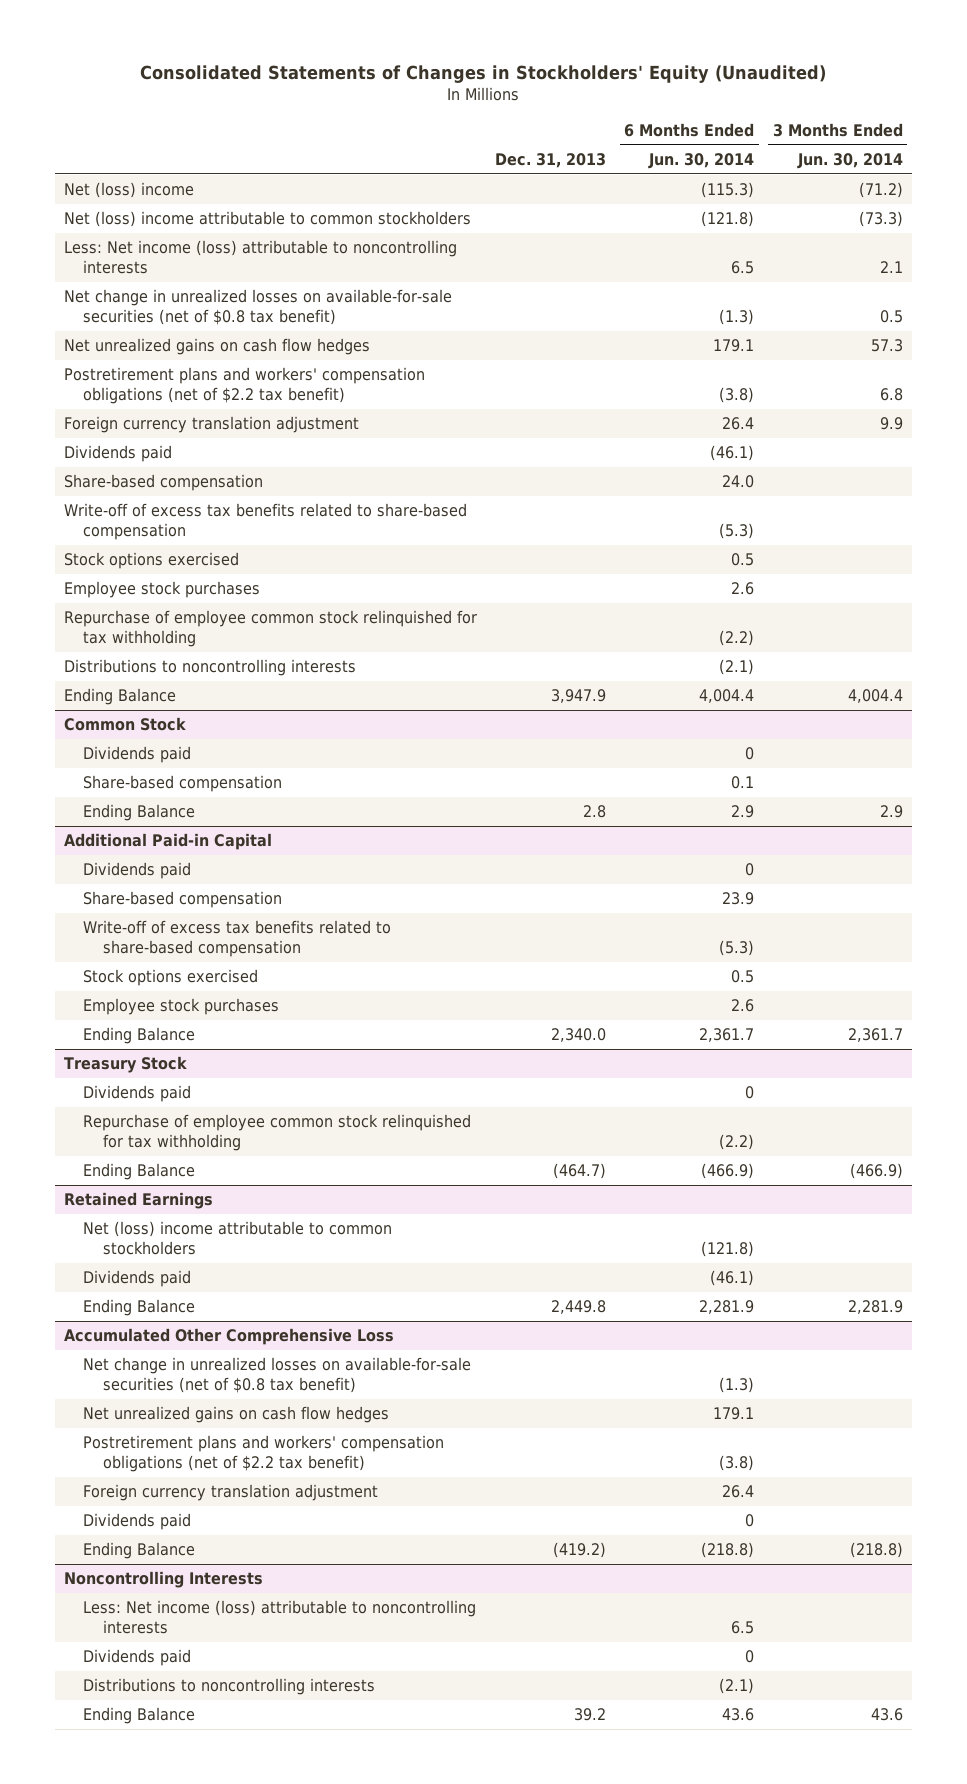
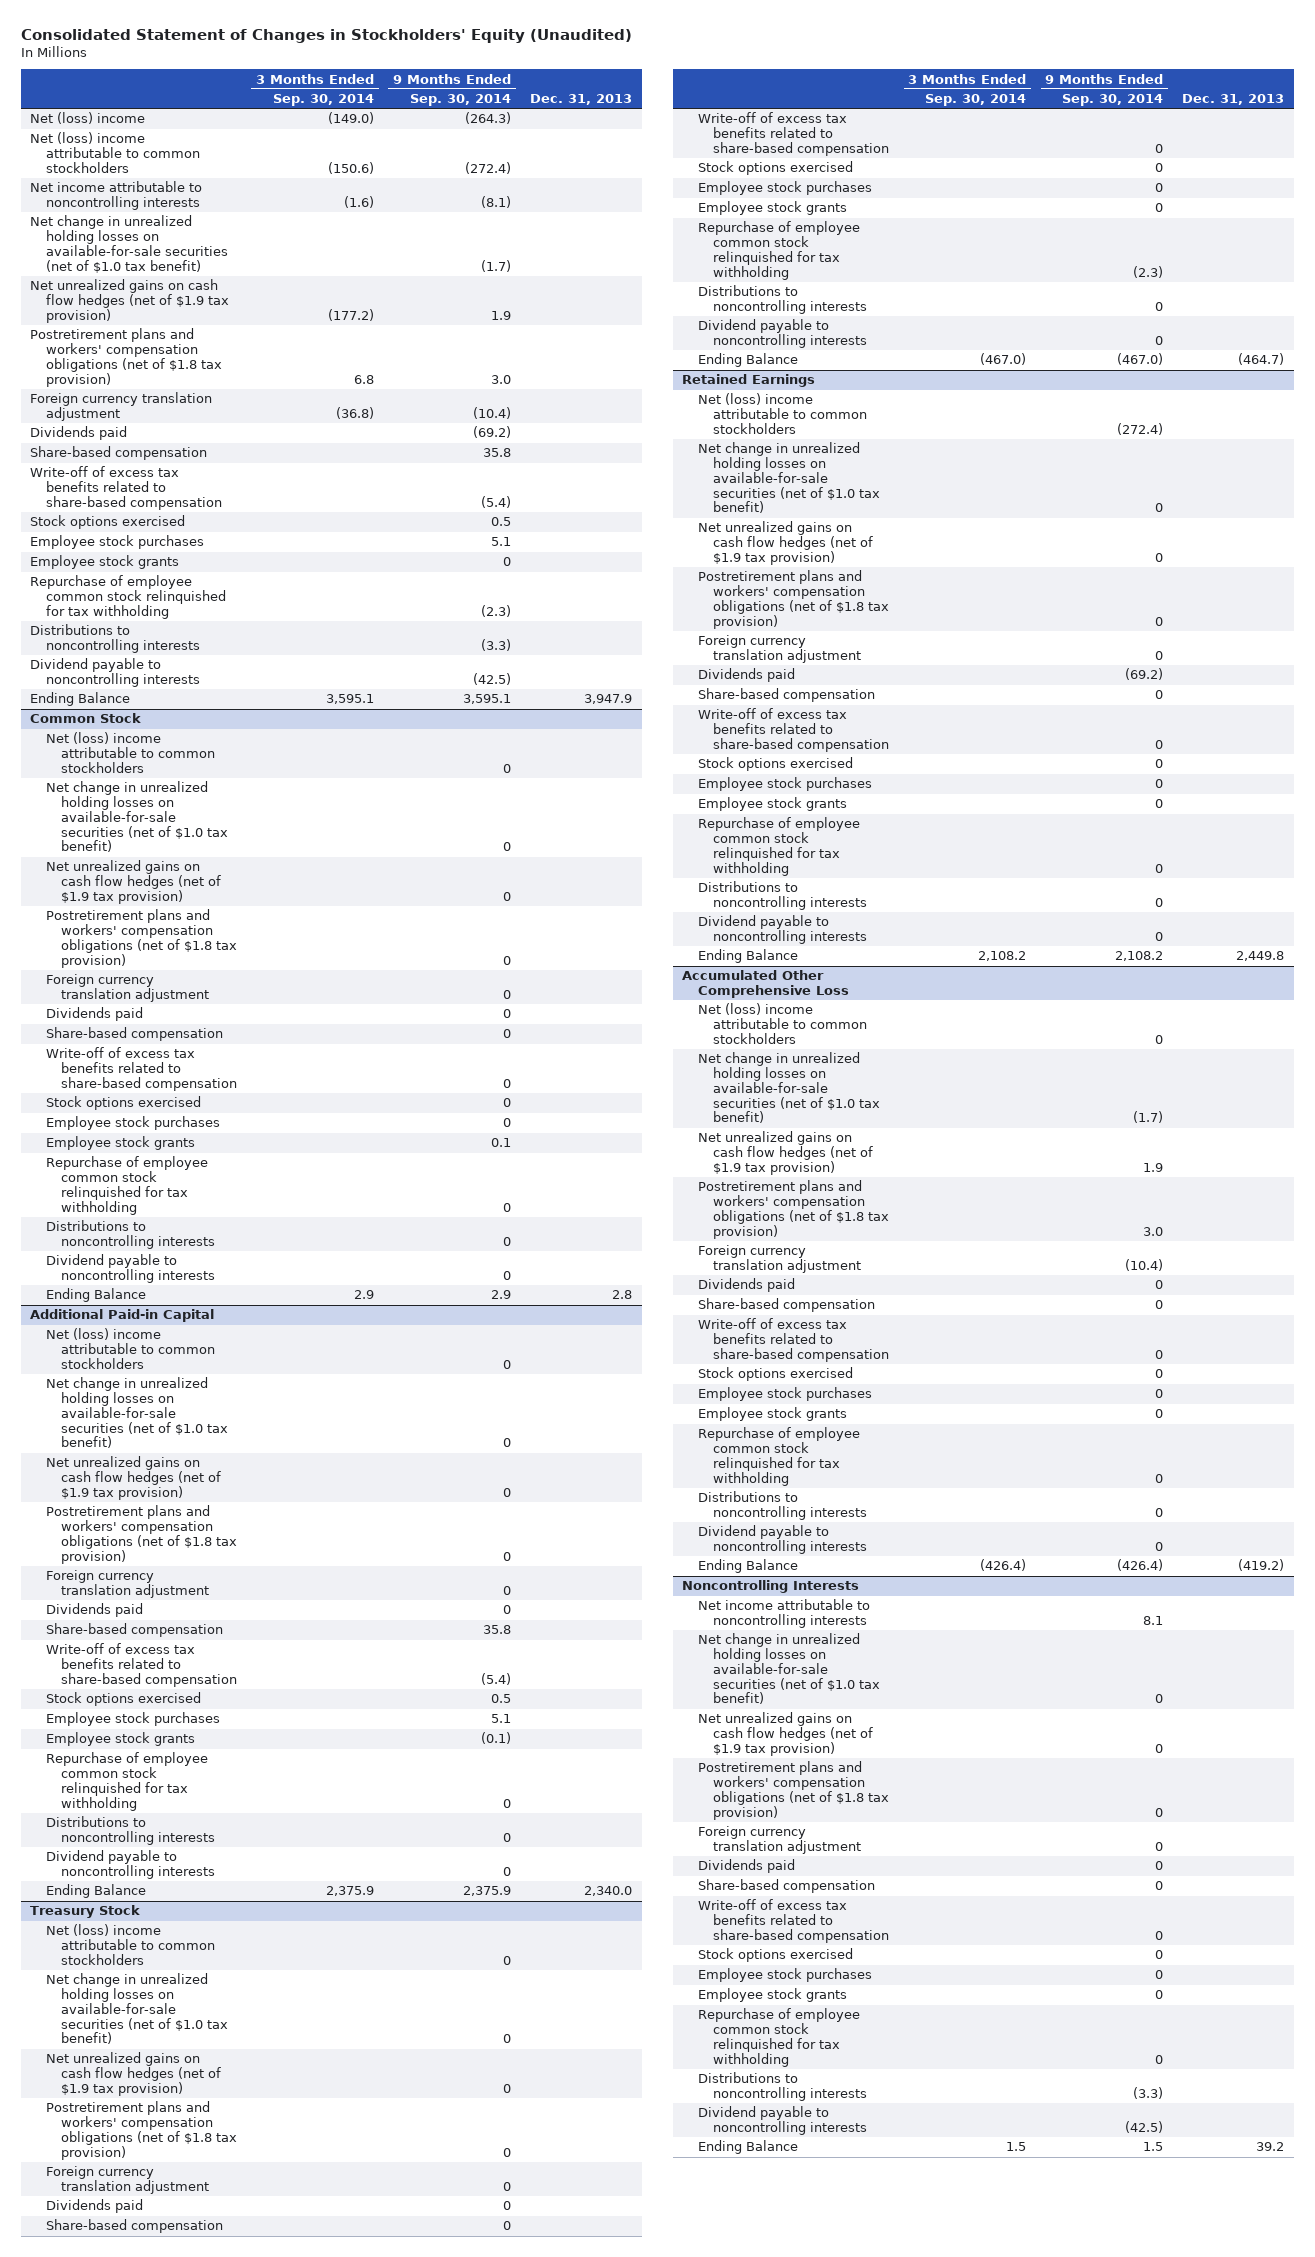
- Consolidated Statements of Changes in Stockholders' Equity (Unaudited)
+ Consolidated Statement of Changes in Stockholders' Equity (Unaudited)
- | Dec. 31, 2013 | 6 Months Ended Jun. 30, 2014 | 3 Months Ended Jun. 30, 2014
+ | 3 Months Ended Sep. 30, 2014 | 9 Months Ended Sep. 30, 2014 | Dec. 31, 2013
- Less: Net income (loss) attributable to noncontrolling interests | | 6.5 | 2.1
- Net change in unrealized losses on available-for-sale securities (net of $0.8 tax benefit) | | (1.3) | 0.5
- Net unrealized gains on cash flow hedges | | 179.1 | 57.3
- Postretirement plans and workers' compensation obligations (net of $2.2 tax benefit) | | (3.8) | 6.8
+ Net income attributable to noncontrolling interests | (1.6) | (8.1) |
+ Net change in unrealized holding losses on available-for-sale securities (net of $1.0 tax benefit) | | (1.7) |
+ Net unrealized gains on cash flow hedges (net of $1.9 tax provision) | (177.2) | 1.9 |
+ Postretirement plans and workers' compensation obligations (net of $1.8 tax provision) | 6.8 | 3.0 |
+ Employee stock grants | | 0 |
+ Dividend payable to noncontrolling interests | | (42.5) |
@ Common Stock
+ Net (loss) income attributable to common stockholders | | 0 |
+ Net change in unrealized holding losses on available-for-sale securities (net of $1.0 tax benefit) | | 0 |
+ Net unrealized gains on cash flow hedges (net of $1.9 tax provision) | | 0 |
+ Postretirement plans and workers' compensation obligations (net of $1.8 tax provision) | | 0 |
+ Foreign currency translation adjustment | | 0 |
+ Write-off of excess tax benefits related to share-based compensation | | 0 |
+ Stock options exercised | | 0 |
+ Employee stock purchases | | 0 |
+ Employee stock grants | | 0.1 |
+ Repurchase of employee common stock relinquished for tax withholding | | 0 |
+ Distributions to noncontrolling interests | | 0 |
+ Dividend payable to noncontrolling interests | | 0 |
@ Additional Paid-in Capital
+ Net (loss) income attributable to common stockholders | | 0 |
+ Net change in unrealized holding losses on available-for-sale securities (net of $1.0 tax benefit) | | 0 |
+ Net unrealized gains on cash flow hedges (net of $1.9 tax provision) | | 0 |
+ Postretirement plans and workers' compensation obligations (net of $1.8 tax provision) | | 0 |
+ Foreign currency translation adjustment | | 0 |
+ Employee stock grants | | (0.1) |
+ Repurchase of employee common stock relinquished for tax withholding | | 0 |
+ Distributions to noncontrolling interests | | 0 |
+ Dividend payable to noncontrolling interests | | 0 |
@ Treasury Stock
+ Net (loss) income attributable to common stockholders | | 0 |
+ Net change in unrealized holding losses on available-for-sale securities (net of $1.0 tax benefit) | | 0 |
+ Net unrealized gains on cash flow hedges (net of $1.9 tax provision) | | 0 |
+ Postretirement plans and workers' compensation obligations (net of $1.8 tax provision) | | 0 |
+ Foreign currency translation adjustment | | 0 |
+ Share-based compensation | | 0 |
+ Write-off of excess tax benefits related to share-based compensation | | 0 |
+ Stock options exercised | | 0 |
+ Employee stock purchases | | 0 |
+ Employee stock grants | | 0 |
+ Distributions to noncontrolling interests | | 0 |
+ Dividend payable to noncontrolling interests | | 0 |
@ Retained Earnings
+ Net change in unrealized holding losses on available-for-sale securities (net of $1.0 tax benefit) | | 0 |
+ Net unrealized gains on cash flow hedges (net of $1.9 tax provision) | | 0 |
+ Postretirement plans and workers' compensation obligations (net of $1.8 tax provision) | | 0 |
+ Foreign currency translation adjustment | | 0 |
+ Share-based compensation | | 0 |
+ Write-off of excess tax benefits related to share-based compensation | | 0 |
+ Stock options exercised | | 0 |
+ Employee stock purchases | | 0 |
+ Employee stock grants | | 0 |
+ Repurchase of employee common stock relinquished for tax withholding | | 0 |
+ Distributions to noncontrolling interests | | 0 |
+ Dividend payable to noncontrolling interests | | 0 |
@ Accumulated Other Comprehensive Loss
- Net change in unrealized losses on available-for-sale securities (net of $0.8 tax benefit) | | (1.3) |
- Net unrealized gains on cash flow hedges | | 179.1 |
- Postretirement plans and workers' compensation obligations (net of $2.2 tax benefit) | | (3.8) |
+ Net (loss) income attributable to common stockholders | | 0 |
+ Net change in unrealized holding losses on available-for-sale securities (net of $1.0 tax benefit) | | (1.7) |
+ Net unrealized gains on cash flow hedges (net of $1.9 tax provision) | | 1.9 |
+ Postretirement plans and workers' compensation obligations (net of $1.8 tax provision) | | 3.0 |
+ Share-based compensation | | 0 |
+ Write-off of excess tax benefits related to share-based compensation | | 0 |
+ Stock options exercised | | 0 |
+ Employee stock purchases | | 0 |
+ Employee stock grants | | 0 |
+ Repurchase of employee common stock relinquished for tax withholding | | 0 |
+ Distributions to noncontrolling interests | | 0 |
+ Dividend payable to noncontrolling interests | | 0 |
@ Noncontrolling Interests
- Less: Net income (loss) attributable to noncontrolling interests | | 6.5 |
+ Net income attributable to noncontrolling interests | | 8.1 |
+ Net change in unrealized holding losses on available-for-sale securities (net of $1.0 tax benefit) | | 0 |
+ Net unrealized gains on cash flow hedges (net of $1.9 tax provision) | | 0 |
+ Postretirement plans and workers' compensation obligations (net of $1.8 tax provision) | | 0 |
+ Foreign currency translation adjustment | | 0 |
+ Share-based compensation | | 0 |
+ Write-off of excess tax benefits related to share-based compensation | | 0 |
+ Stock options exercised | | 0 |
+ Employee stock purchases | | 0 |
+ Employee stock grants | | 0 |
+ Repurchase of employee common stock relinquished for tax withholding | | 0 |
+ Dividend payable to noncontrolling interests | | (42.5) |

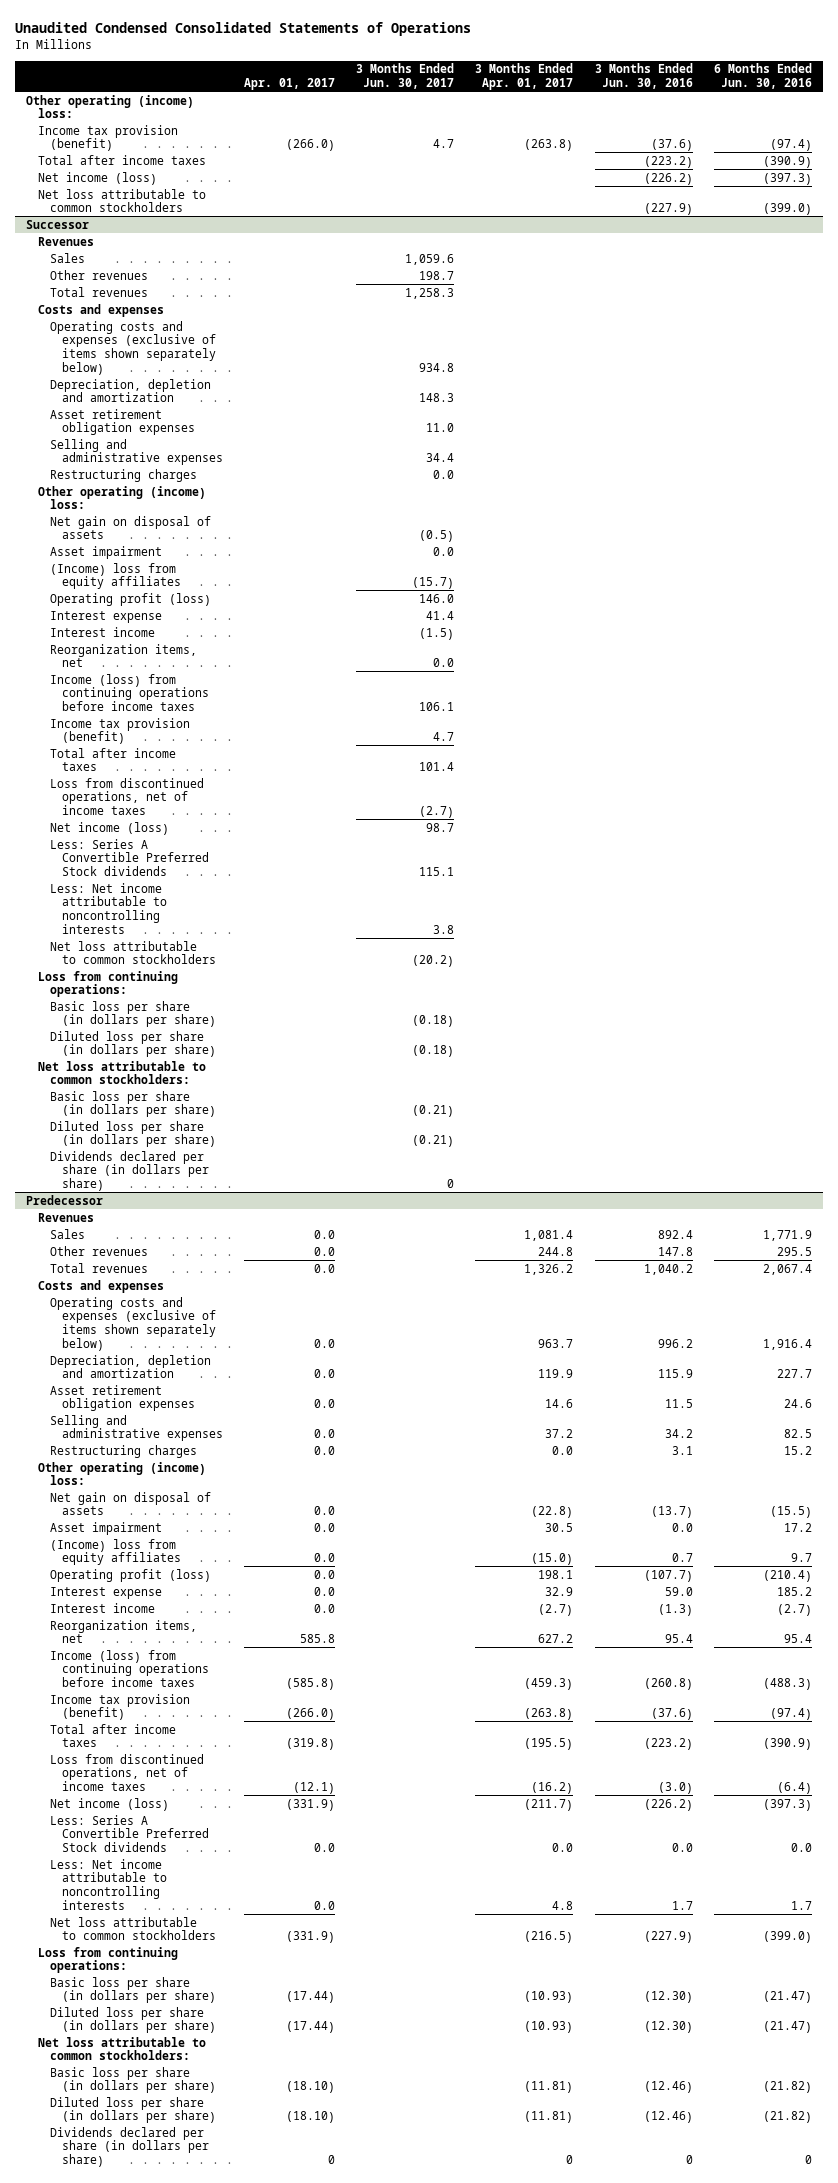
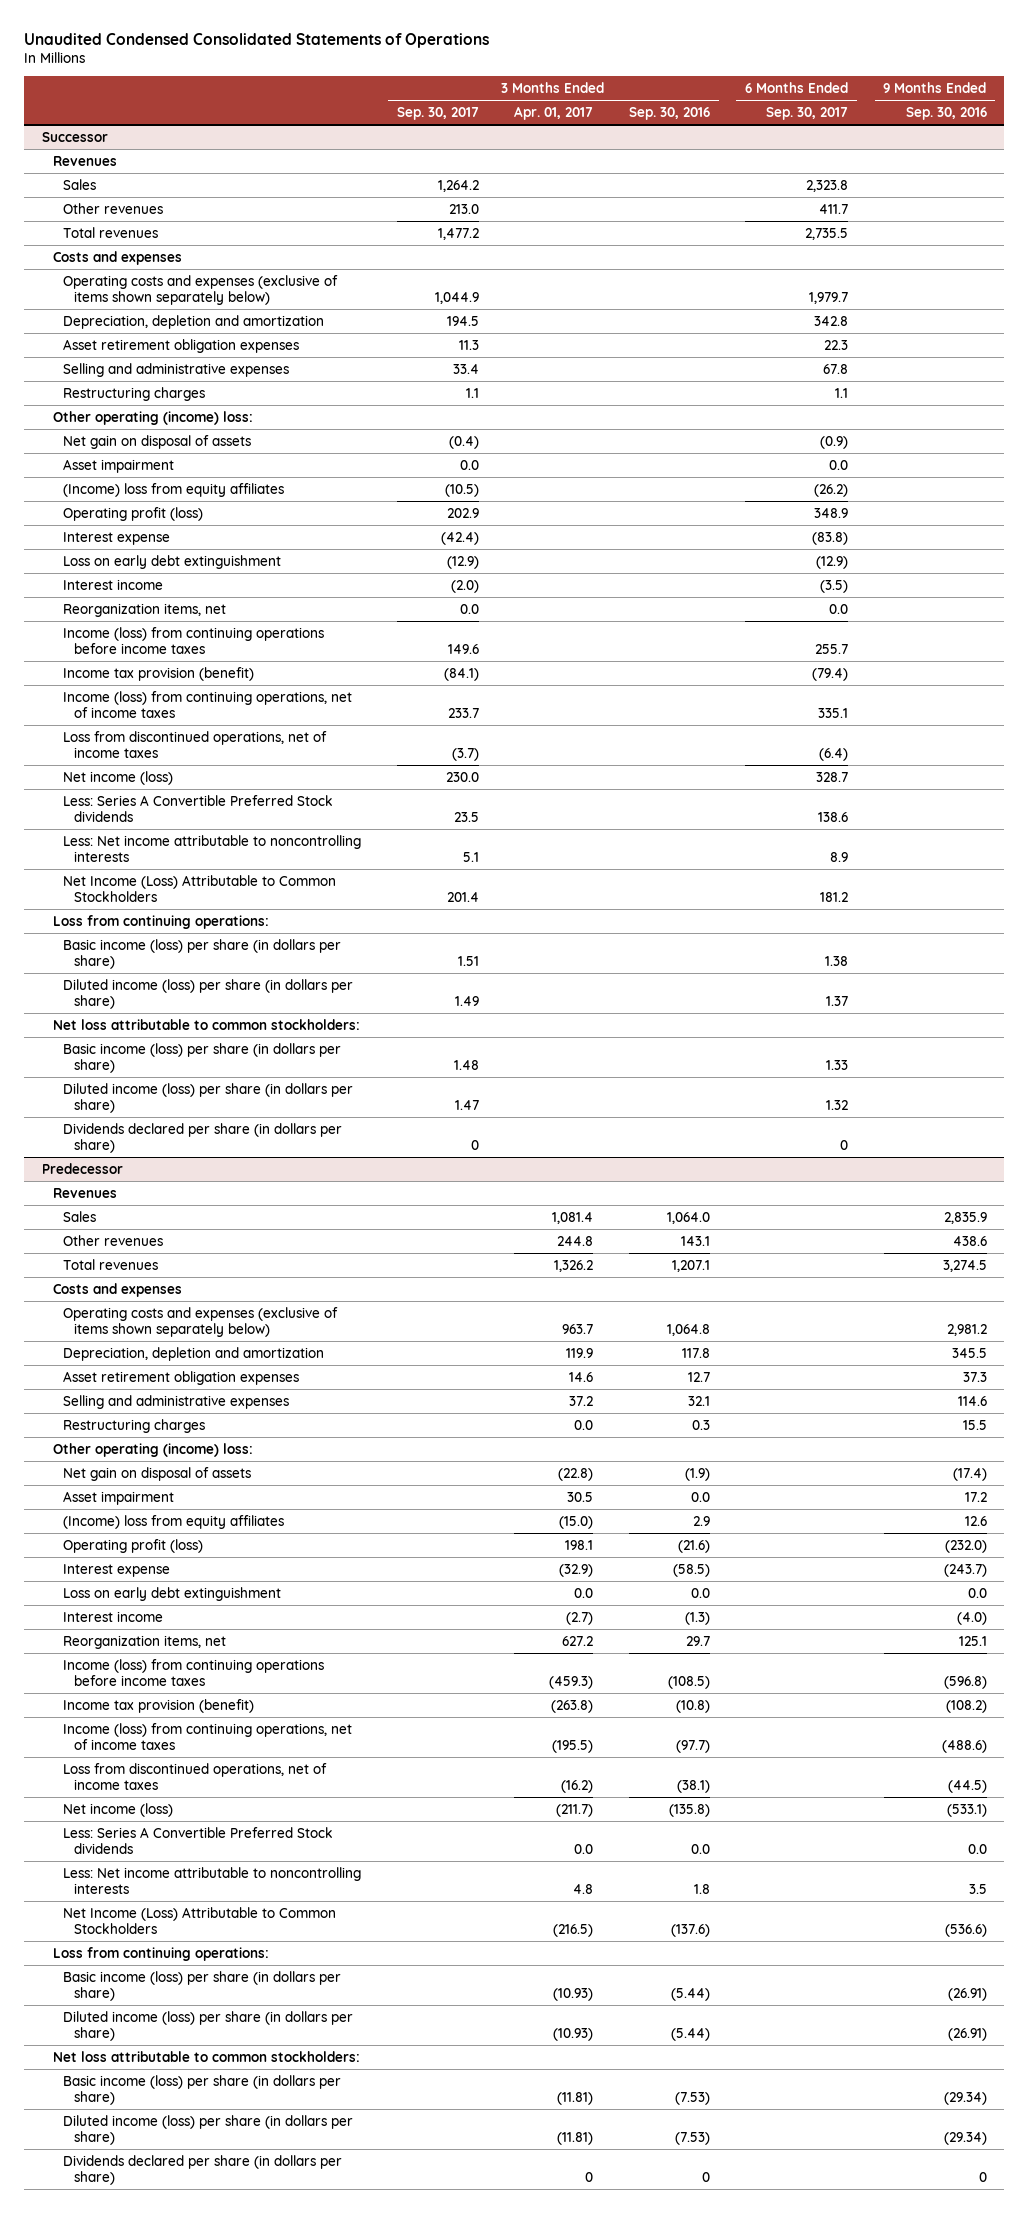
- | Apr. 01, 2017 | 3 Months Ended Jun. 30, 2017 | 3 Months Ended Apr. 01, 2017 | 3 Months Ended Jun. 30, 2016 | 6 Months Ended Jun. 30, 2016
+ | 3 Months Ended Sep. 30, 2017 | 3 Months Ended Apr. 01, 2017 | 3 Months Ended Sep. 30, 2016 | 6 Months Ended Sep. 30, 2017 | 9 Months Ended Sep. 30, 2016
- Other operating (income) loss:
- Income tax provision (benefit) | (266.0) | 4.7 | (263.8) | (37.6) | (97.4)
- Total after income taxes | | | | (223.2) | (390.9)
- Net income (loss) | | | | (226.2) | (397.3)
- Net loss attributable to common stockholders | | | | (227.9) | (399.0)
@ Successor
+ Loss on early debt extinguishment | (12.9) | | | (12.9) |
- Total after income taxes | | 101.4 | | |
+ Income (loss) from continuing operations, net of income taxes | 233.7 | | | 335.1 |
- Net loss attributable to common stockholders | | (20.2) | | |
+ Net Income (Loss) Attributable to Common Stockholders | 201.4 | | | 181.2 |
- Basic loss per share (in dollars per share) | | (0.18) | | |
- Diluted loss per share (in dollars per share) | | (0.18) | | |
+ Basic income (loss) per share (in dollars per share) | 1.51 | | | 1.38 |
+ Diluted income (loss) per share (in dollars per share) | 1.49 | | | 1.37 |
- Basic loss per share (in dollars per share) | | (0.21) | | |
- Diluted loss per share (in dollars per share) | | (0.21) | | |
+ Basic income (loss) per share (in dollars per share) | 1.48 | | | 1.33 |
+ Diluted income (loss) per share (in dollars per share) | 1.47 | | | 1.32 |
@ Predecessor
- Interest expense | 0.0 | | 32.9 | 59.0 | 185.2
+ Interest expense | | (32.9) | (58.5) | | (243.7)
+ Loss on early debt extinguishment | | 0.0 | 0.0 | | 0.0
- Total after income taxes | (319.8) | | (195.5) | (223.2) | (390.9)
+ Income (loss) from continuing operations, net of income taxes | | (195.5) | (97.7) | | (488.6)
- Net loss attributable to common stockholders | (331.9) | | (216.5) | (227.9) | (399.0)
+ Net Income (Loss) Attributable to Common Stockholders | | (216.5) | (137.6) | | (536.6)
- Basic loss per share (in dollars per share) | (17.44) | | (10.93) | (12.30) | (21.47)
- Diluted loss per share (in dollars per share) | (17.44) | | (10.93) | (12.30) | (21.47)
+ Basic income (loss) per share (in dollars per share) | | (10.93) | (5.44) | | (26.91)
+ Diluted income (loss) per share (in dollars per share) | | (10.93) | (5.44) | | (26.91)
- Basic loss per share (in dollars per share) | (18.10) | | (11.81) | (12.46) | (21.82)
- Diluted loss per share (in dollars per share) | (18.10) | | (11.81) | (12.46) | (21.82)
+ Basic income (loss) per share (in dollars per share) | | (11.81) | (7.53) | | (29.34)
+ Diluted income (loss) per share (in dollars per share) | | (11.81) | (7.53) | | (29.34)

